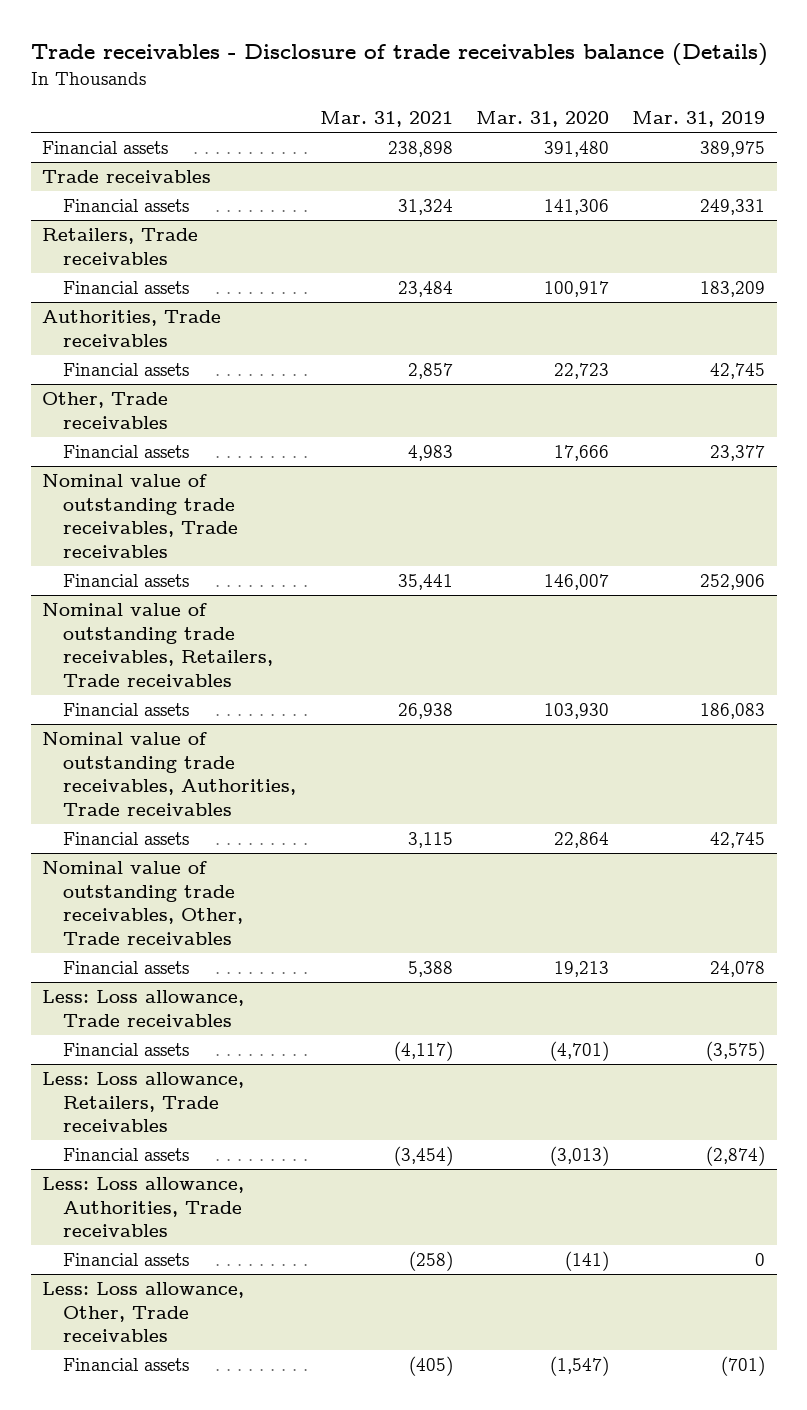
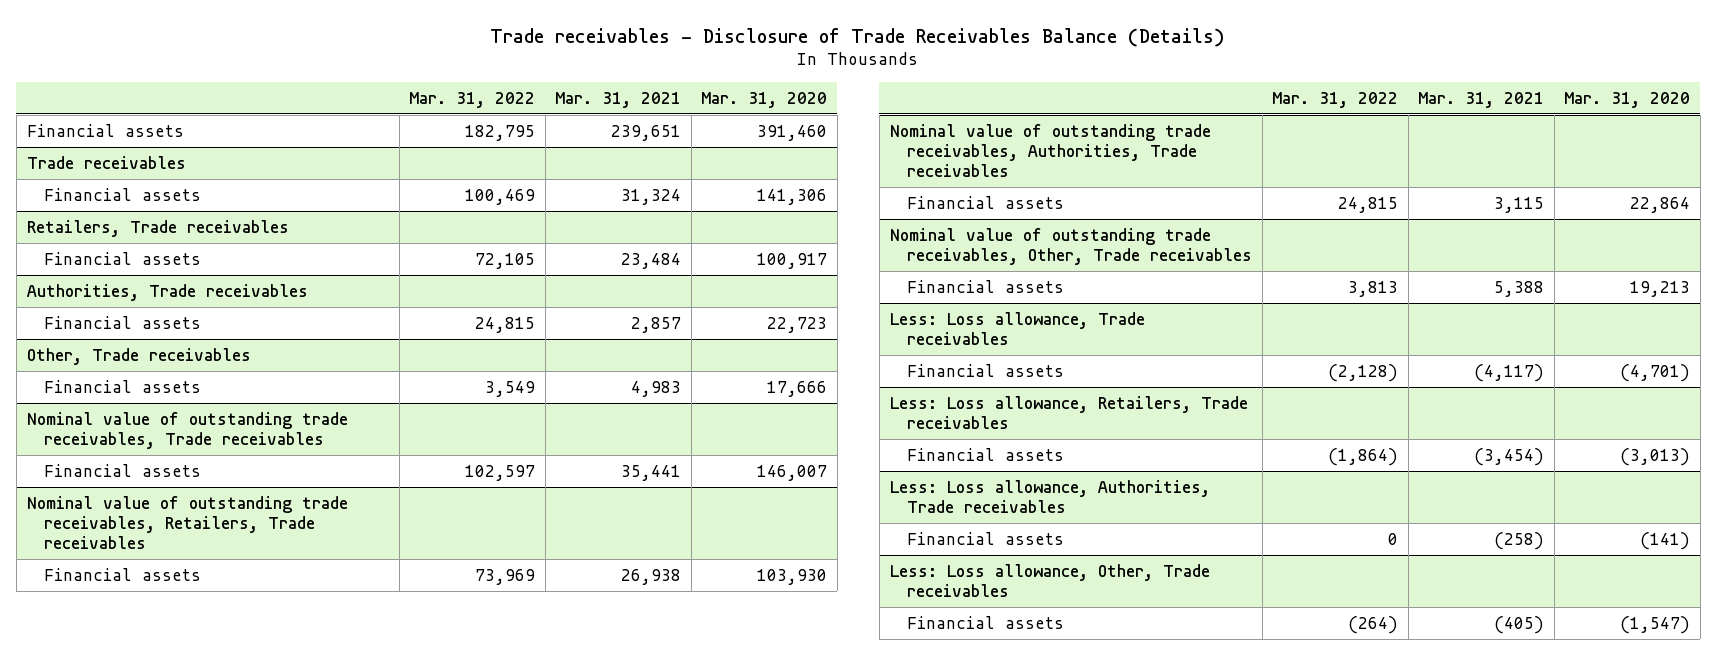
- Trade receivables - Disclosure of trade receivables balance (Details)
+ Trade receivables - Disclosure of Trade Receivables Balance (Details)
- | Mar. 31, 2021 | Mar. 31, 2020 | Mar. 31, 2019
+ | Mar. 31, 2022 | Mar. 31, 2021 | Mar. 31, 2020
- Financial assets | 238,898 | 391,480 | 389,975
+ Financial assets | 182,795 | 239,651 | 391,460

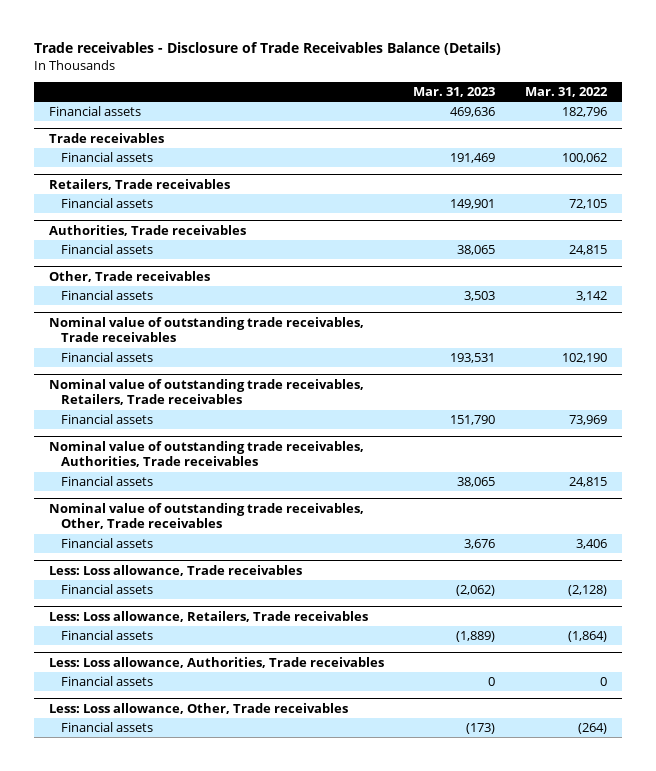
- | Mar. 31, 2022 | Mar. 31, 2021 | Mar. 31, 2020
+ | Mar. 31, 2023 | Mar. 31, 2022
- Financial assets | 182,795 | 239,651 | 391,460
+ Financial assets | 469,636 | 182,796
@ Trade receivables
- Financial assets | 100,469 | 31,324 | 141,306
+ Financial assets | 191,469 | 100,062
@ Other, Trade receivables
- Financial assets | 3,549 | 4,983 | 17,666
+ Financial assets | 3,503 | 3,142
@ Nominal value of outstanding trade receivables, Trade receivables
- Financial assets | 102,597 | 35,441 | 146,007
+ Financial assets | 193,531 | 102,190
@ Nominal value of outstanding trade receivables, Other, Trade receivables
- Financial assets | 3,813 | 5,388 | 19,213
+ Financial assets | 3,676 | 3,406

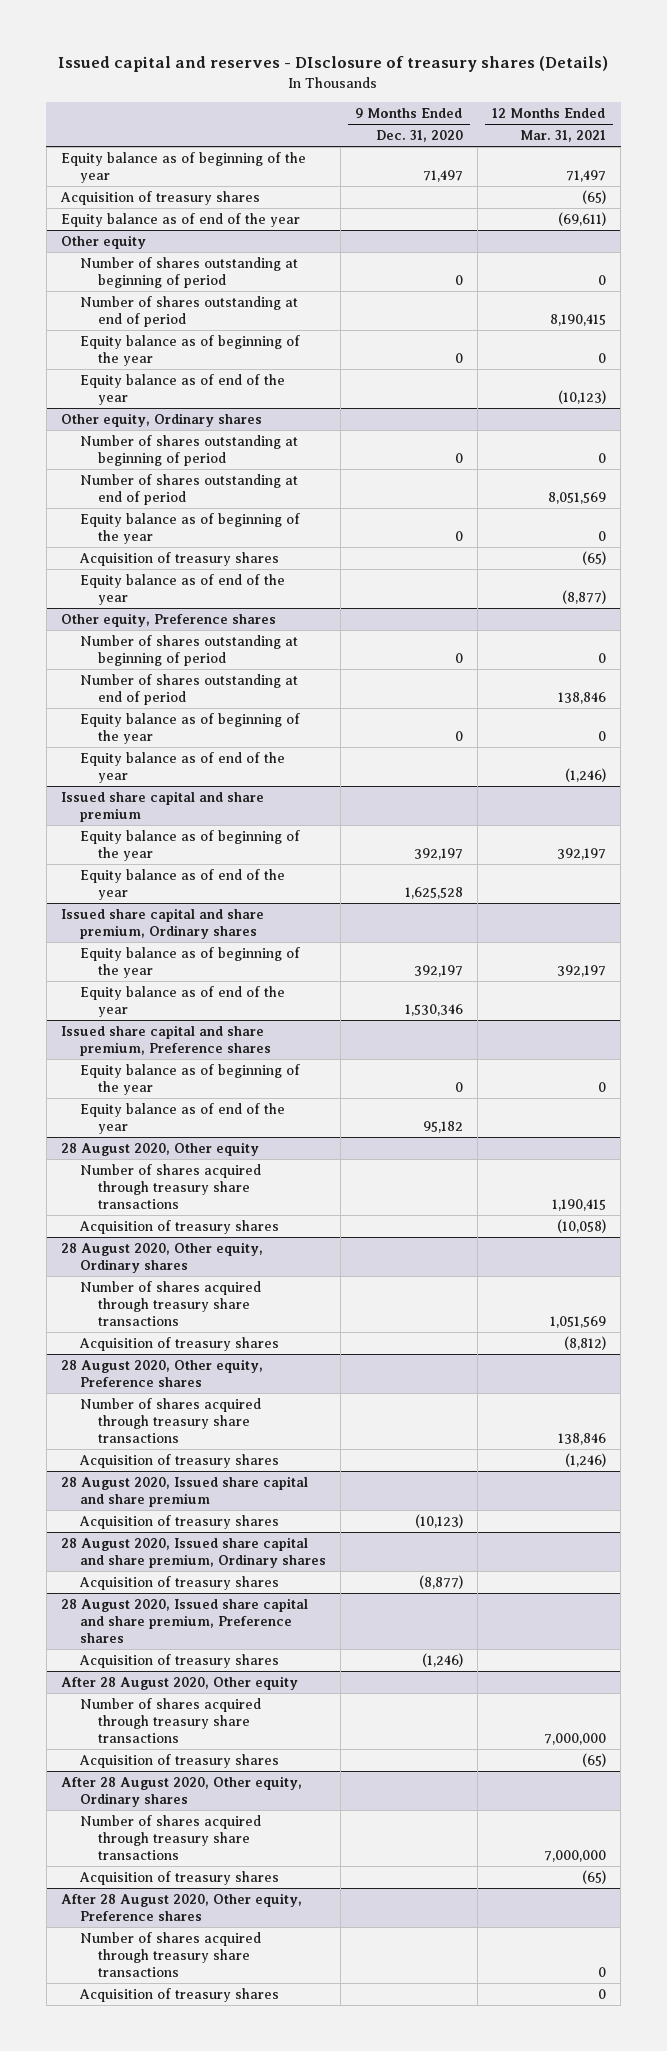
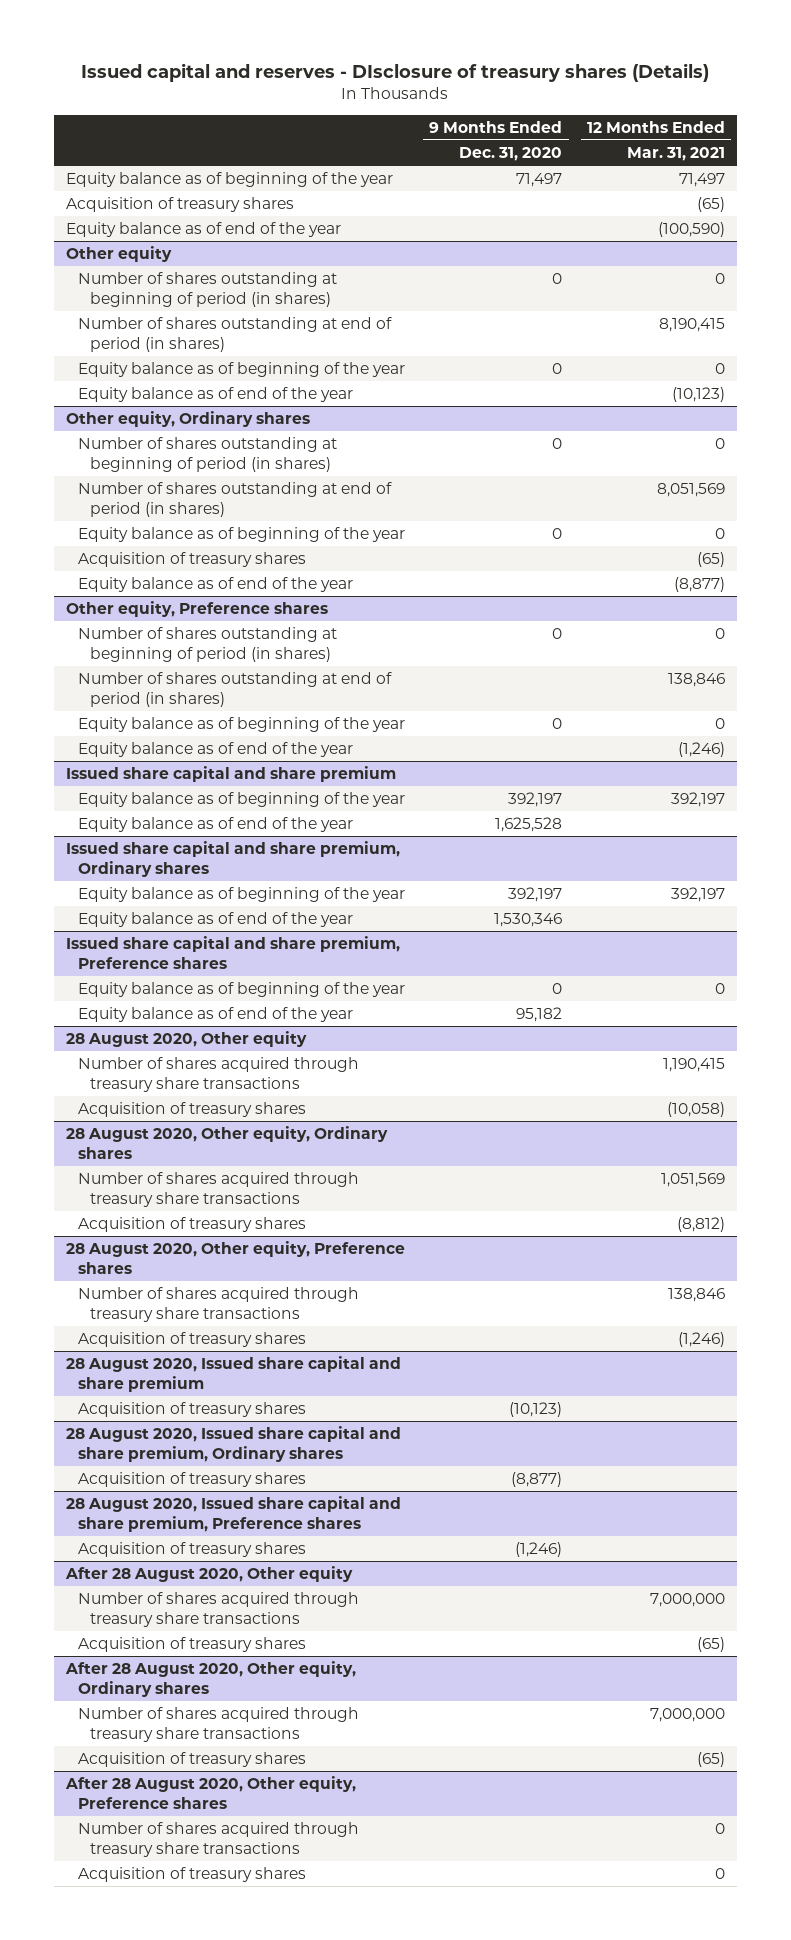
- Equity balance as of end of the year | | (69,611)
+ Equity balance as of end of the year | | (100,590)
@ Other equity
- Number of shares outstanding at beginning of period | 0 | 0
- Number of shares outstanding at end of period | | 8,190,415
+ Number of shares outstanding at beginning of period (in shares) | 0 | 0
+ Number of shares outstanding at end of period (in shares) | | 8,190,415
@ Other equity, Ordinary shares
- Number of shares outstanding at beginning of period | 0 | 0
- Number of shares outstanding at end of period | | 8,051,569
+ Number of shares outstanding at beginning of period (in shares) | 0 | 0
+ Number of shares outstanding at end of period (in shares) | | 8,051,569
@ Other equity, Preference shares
- Number of shares outstanding at beginning of period | 0 | 0
- Number of shares outstanding at end of period | | 138,846
+ Number of shares outstanding at beginning of period (in shares) | 0 | 0
+ Number of shares outstanding at end of period (in shares) | | 138,846

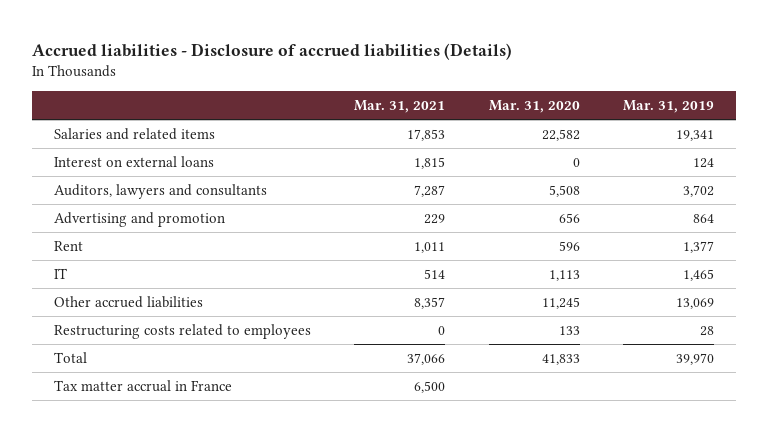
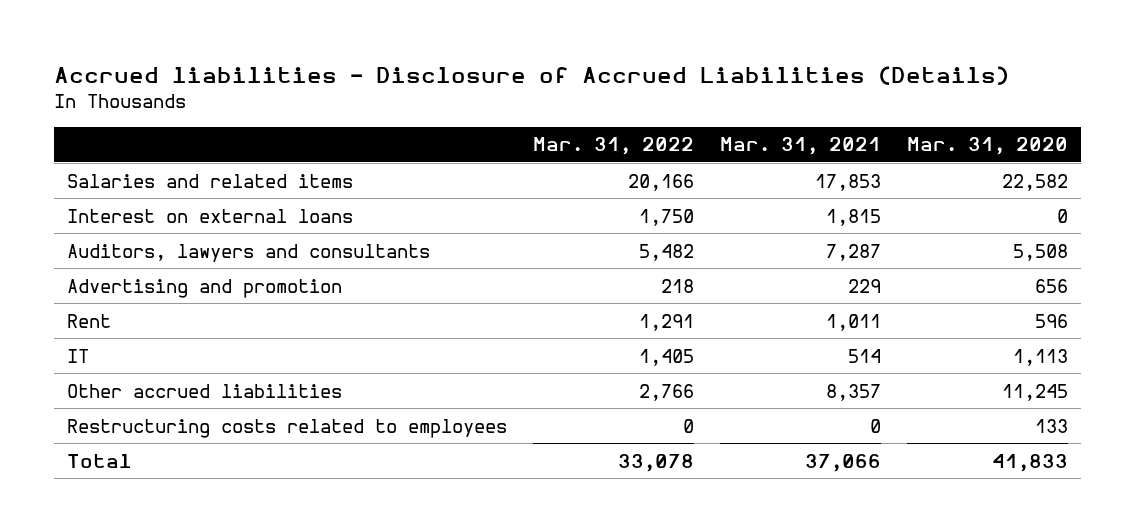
- Accrued liabilities - Disclosure of accrued liabilities (Details)
+ Accrued liabilities - Disclosure of Accrued Liabilities (Details)
- | Mar. 31, 2021 | Mar. 31, 2020 | Mar. 31, 2019
+ | Mar. 31, 2022 | Mar. 31, 2021 | Mar. 31, 2020
- Tax matter accrual in France | 6,500 | |

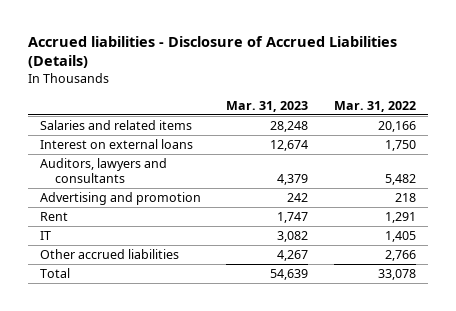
- | Mar. 31, 2022 | Mar. 31, 2021 | Mar. 31, 2020
+ | Mar. 31, 2023 | Mar. 31, 2022
- Restructuring costs related to employees | 0 | 0 | 133

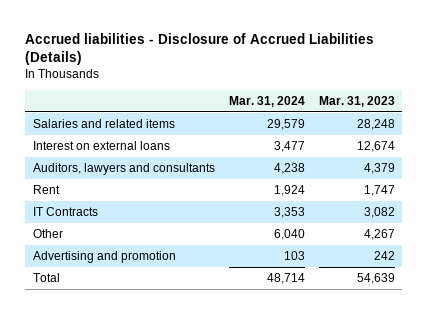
- | Mar. 31, 2023 | Mar. 31, 2022
+ | Mar. 31, 2024 | Mar. 31, 2023
- IT | 3,082 | 1,405
- Other accrued liabilities | 4,267 | 2,766
+ IT Contracts | 3,353 | 3,082
+ Other | 6,040 | 4,267
moved down: Advertising and promotion | 103 | 242

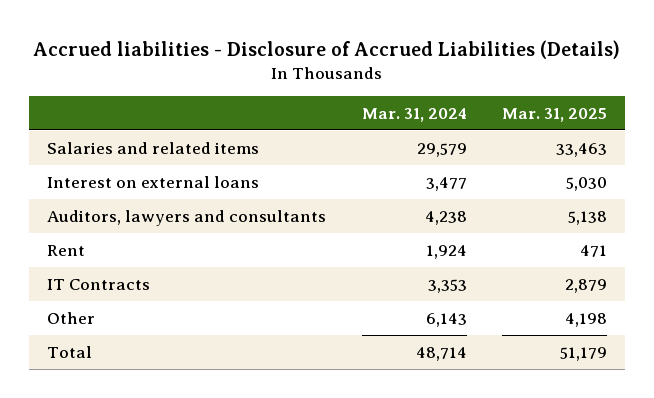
- | Mar. 31, 2024 | Mar. 31, 2023
+ | Mar. 31, 2024 | Mar. 31, 2025
- Other | 6,040 | 4,267
- Advertising and promotion | 103 | 242
+ Other | 6,143 | 4,198

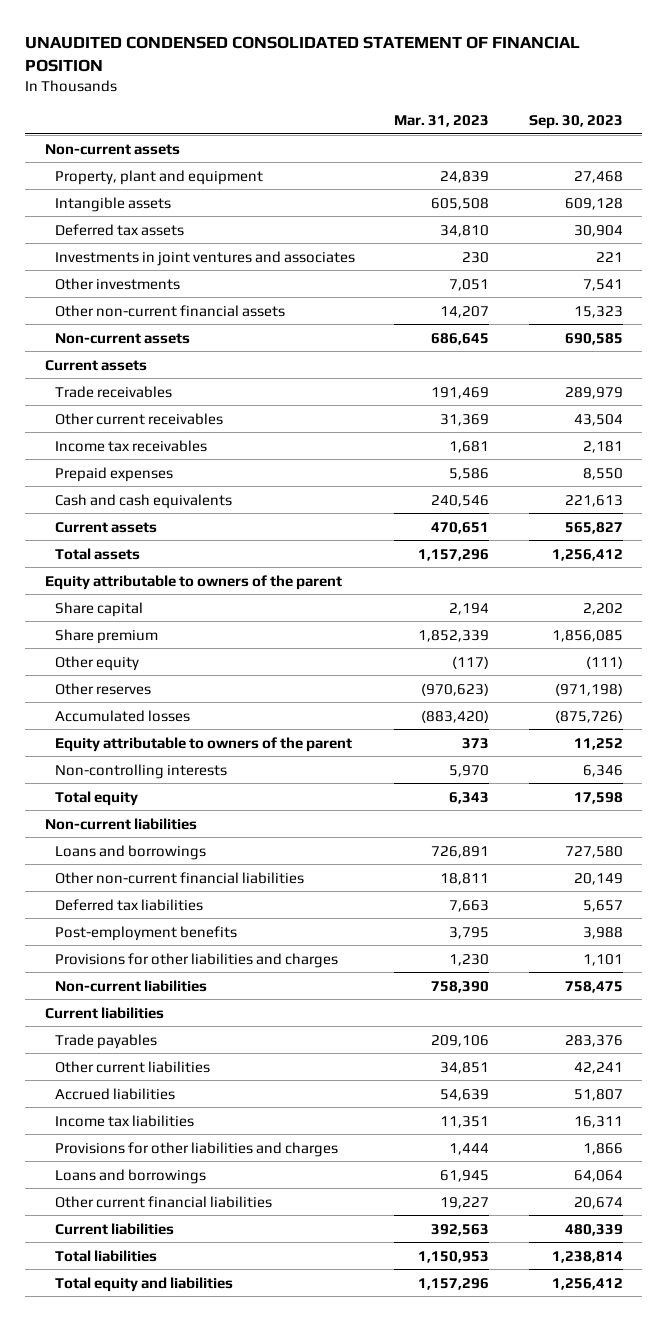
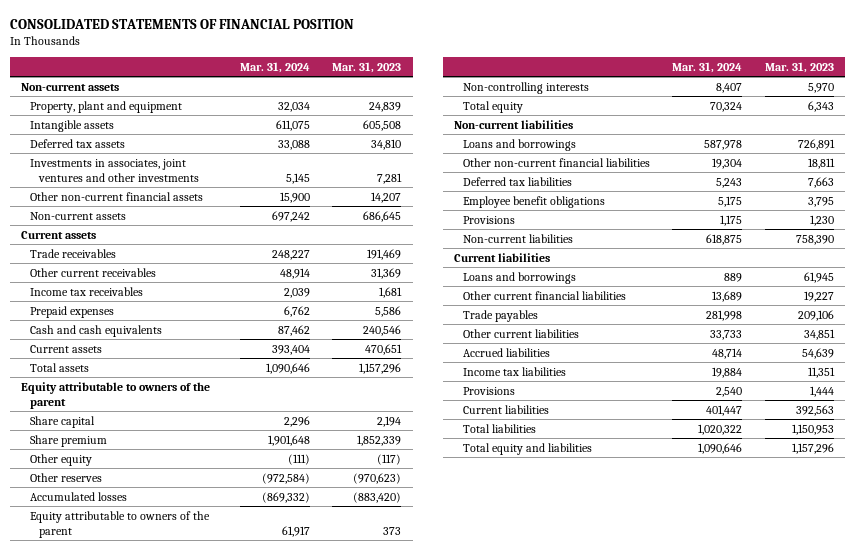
- UNAUDITED CONDENSED CONSOLIDATED STATEMENT OF FINANCIAL POSITION
+ CONSOLIDATED STATEMENTS OF FINANCIAL POSITION
- | Mar. 31, 2023 | Sep. 30, 2023
+ | Mar. 31, 2024 | Mar. 31, 2023
- Investments in joint ventures and associates | 230 | 221
- Other investments | 7,051 | 7,541
+ Investments in associates, joint ventures and other investments | 5,145 | 7,281
- Post-employment benefits | 3,795 | 3,988
- Provisions for other liabilities and charges | 1,230 | 1,101
+ Employee benefit obligations | 5,175 | 3,795
+ Provisions | 1,175 | 1,230
moved up: Loans and borrowings | 889 | 61,945
moved up: Other current financial liabilities | 13,689 | 19,227
- Provisions for other liabilities and charges | 1,444 | 1,866
+ Provisions | 2,540 | 1,444

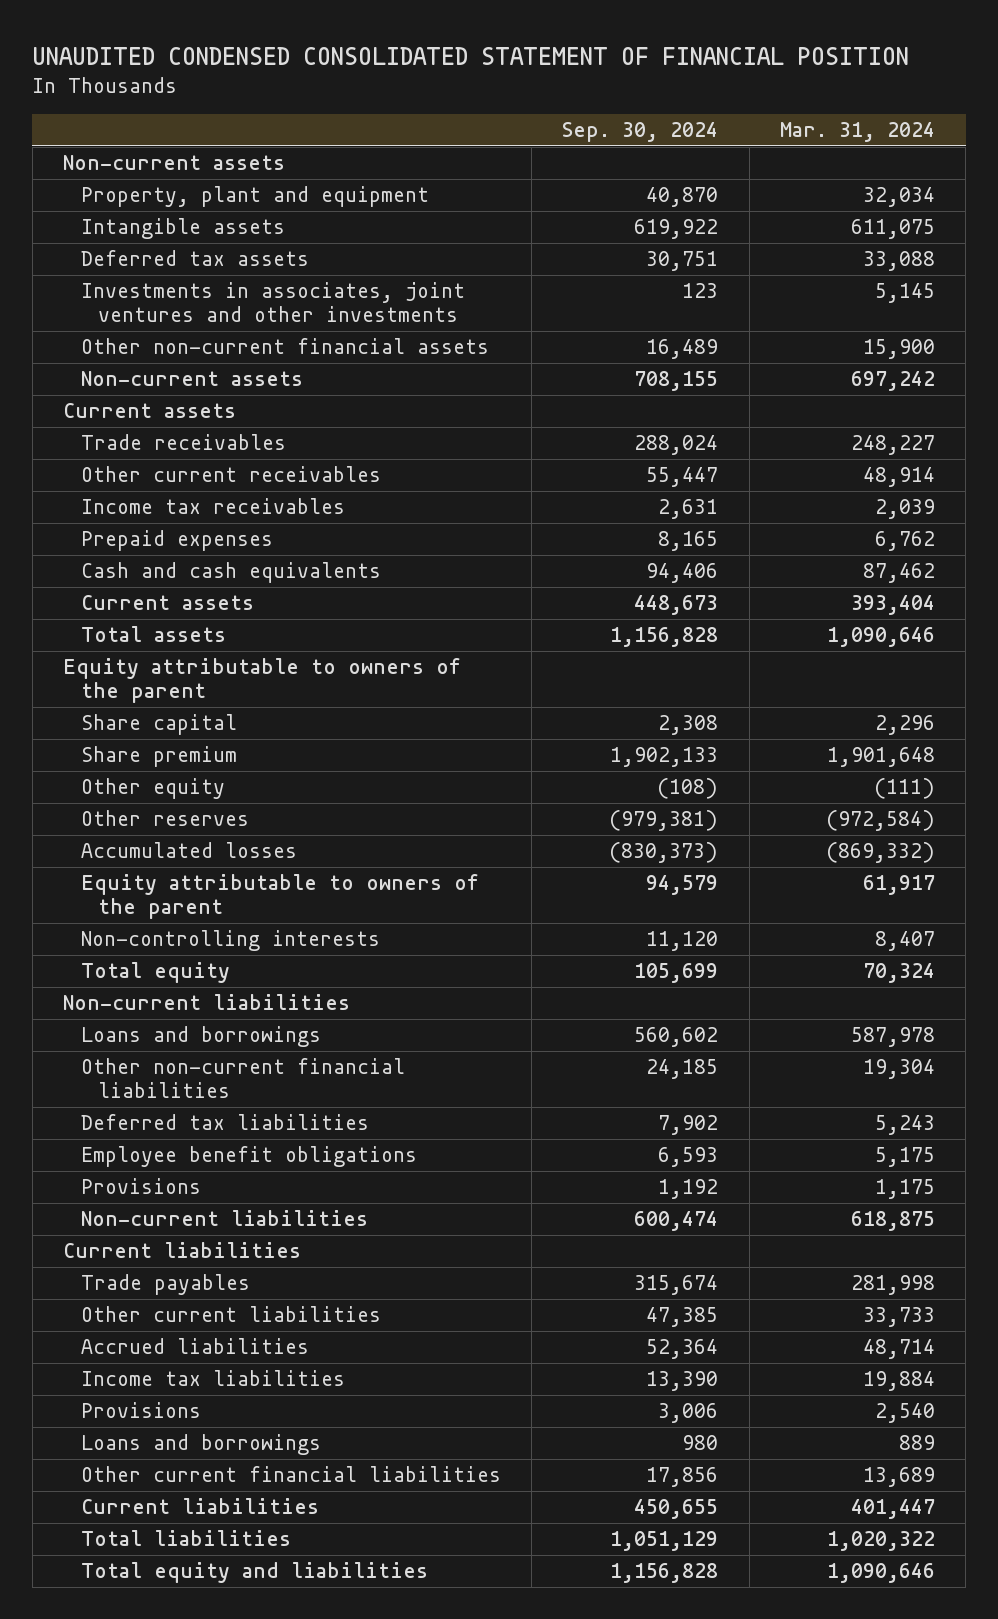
- CONSOLIDATED STATEMENTS OF FINANCIAL POSITION
+ UNAUDITED CONDENSED CONSOLIDATED STATEMENT OF FINANCIAL POSITION
- | Mar. 31, 2024 | Mar. 31, 2023
+ | Sep. 30, 2024 | Mar. 31, 2024
moved down: Loans and borrowings | 980 | 889
moved down: Other current financial liabilities | 17,856 | 13,689

